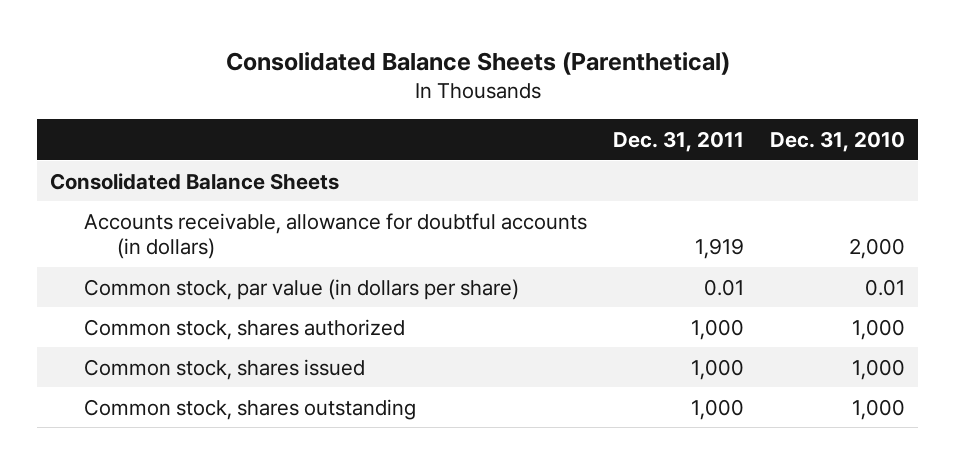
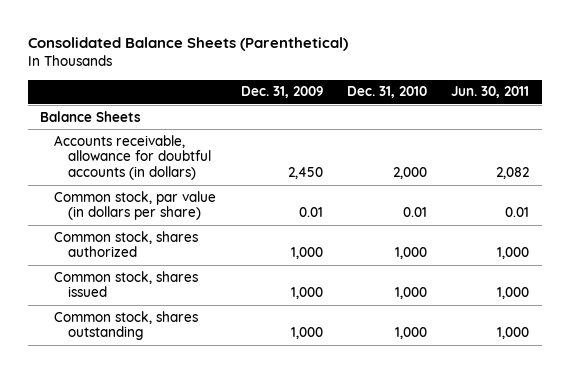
- | Dec. 31, 2011 | Dec. 31, 2010
+ | Dec. 31, 2009 | Dec. 31, 2010 | Jun. 30, 2011
- Consolidated Balance Sheets
+ Balance Sheets

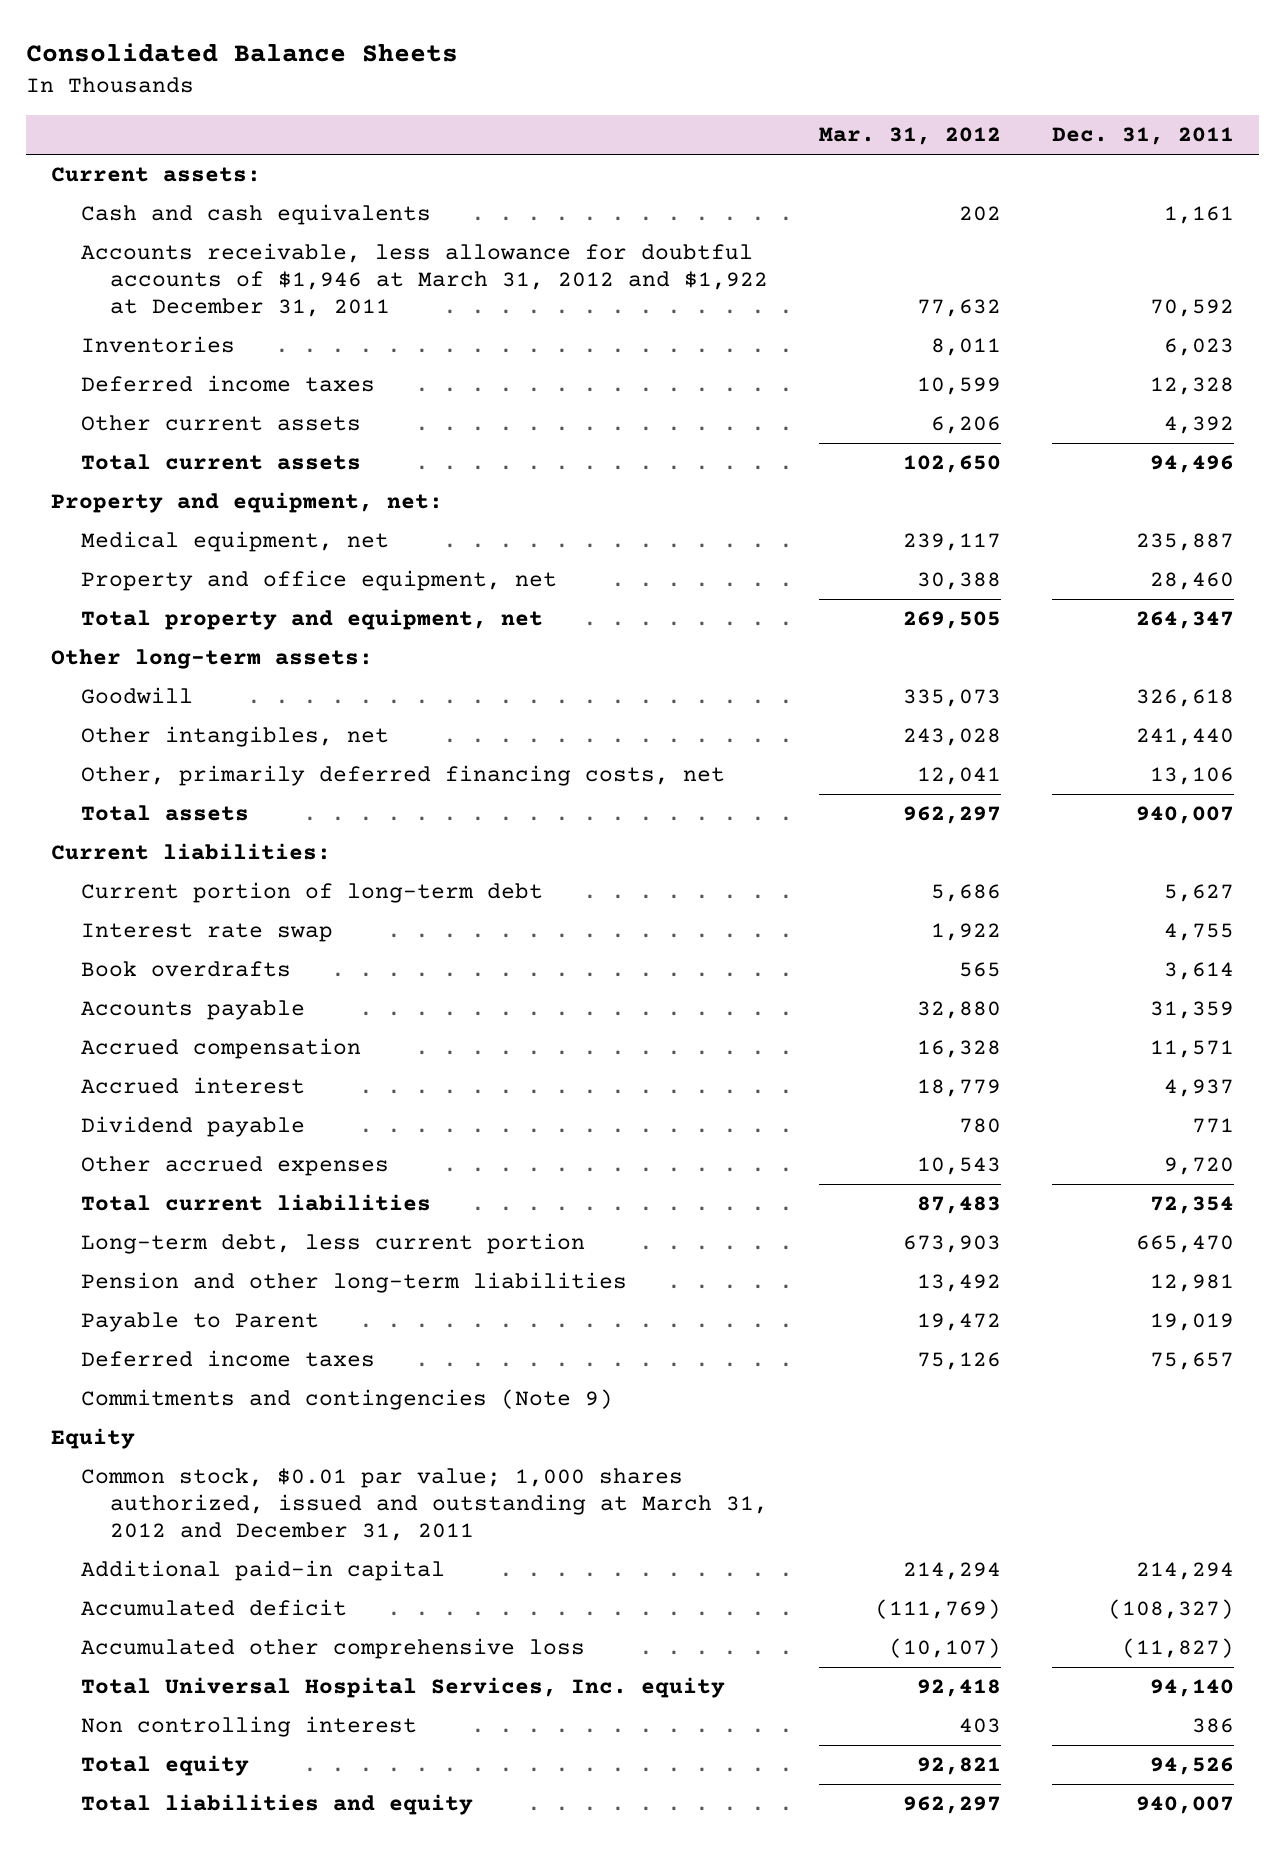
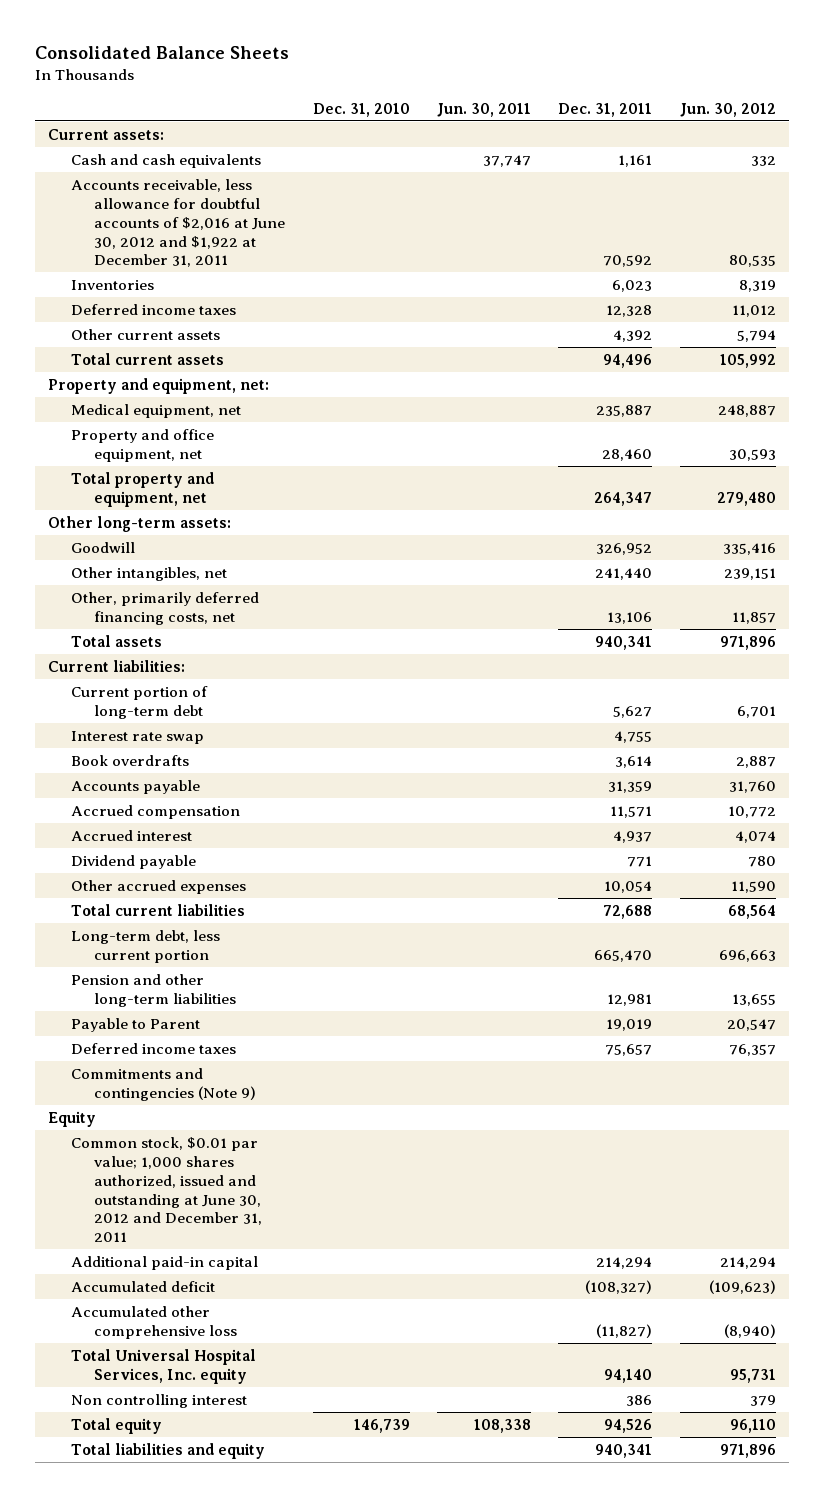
- | Mar. 31, 2012 | Dec. 31, 2011
+ | Dec. 31, 2010 | Jun. 30, 2011 | Dec. 31, 2011 | Jun. 30, 2012
- Accounts receivable, less allowance for doubtful accounts of $1,946 at March 31, 2012 and $1,922 at December 31, 2011 | 77,632 | 70,592
+ Accounts receivable, less allowance for doubtful accounts of $2,016 at June 30, 2012 and $1,922 at December 31, 2011 | | | 70,592 | 80,535
- Goodwill | 335,073 | 326,618
+ Goodwill | | | 326,952 | 335,416
- Total assets | 962,297 | 940,007
+ Total assets | | | 940,341 | 971,896
- Other accrued expenses | 10,543 | 9,720
- Total current liabilities | 87,483 | 72,354
+ Other accrued expenses | | | 10,054 | 11,590
+ Total current liabilities | | | 72,688 | 68,564
- Common stock, $0.01 par value; 1,000 shares authorized, issued and outstanding at March 31, 2012 and December 31, 2011
+ Common stock, $0.01 par value; 1,000 shares authorized, issued and outstanding at June 30, 2012 and December 31, 2011
- Total liabilities and equity | 962,297 | 940,007
+ Total liabilities and equity | | | 940,341 | 971,896

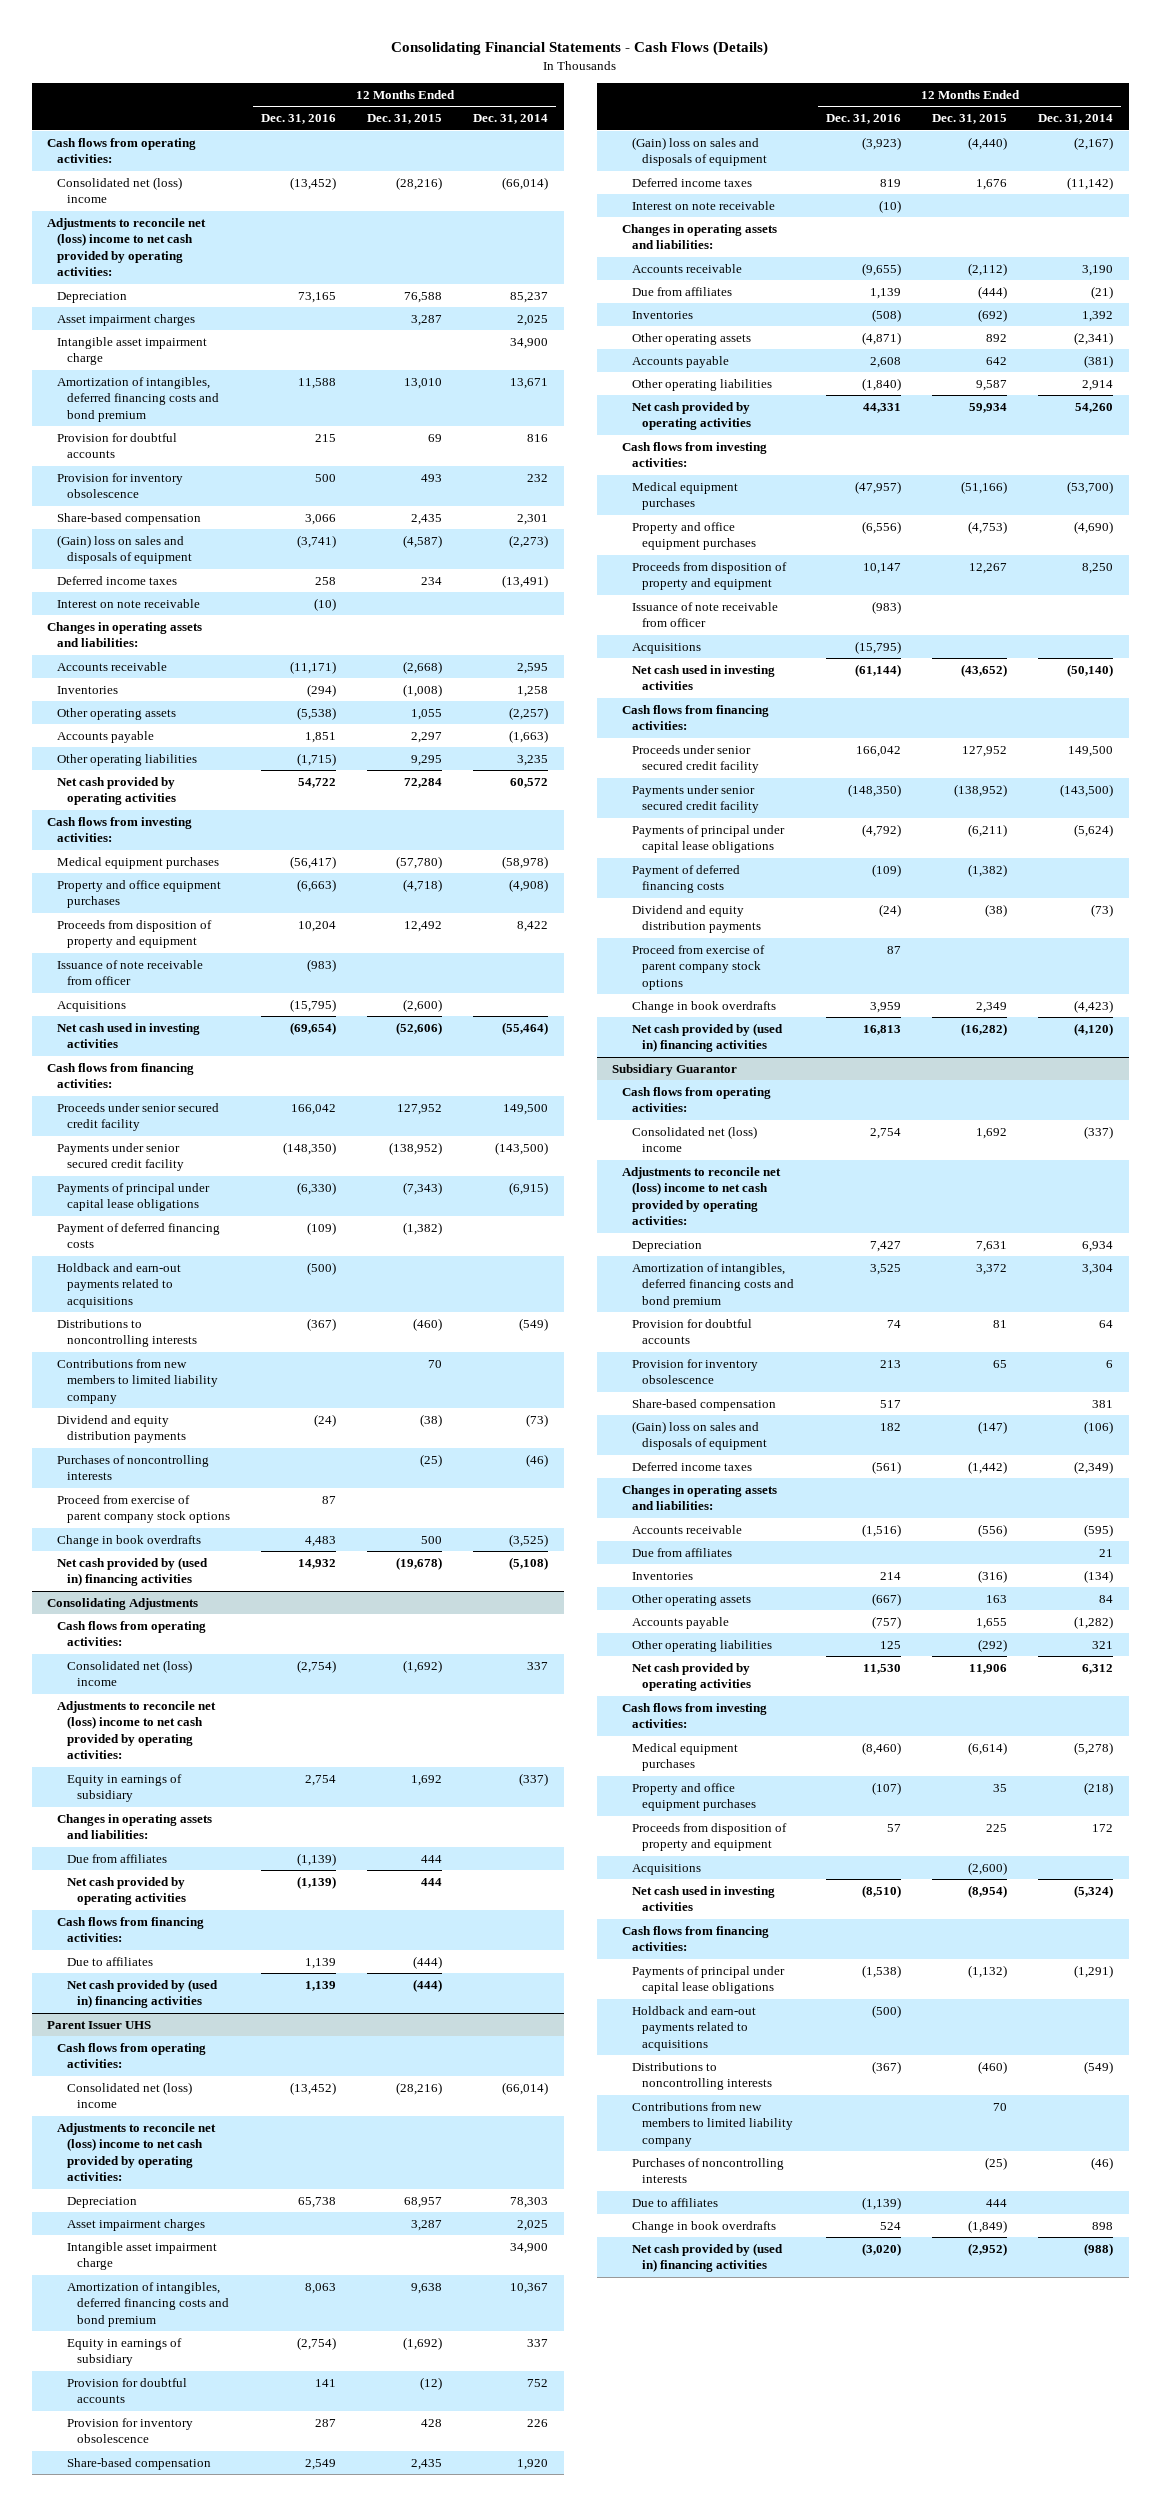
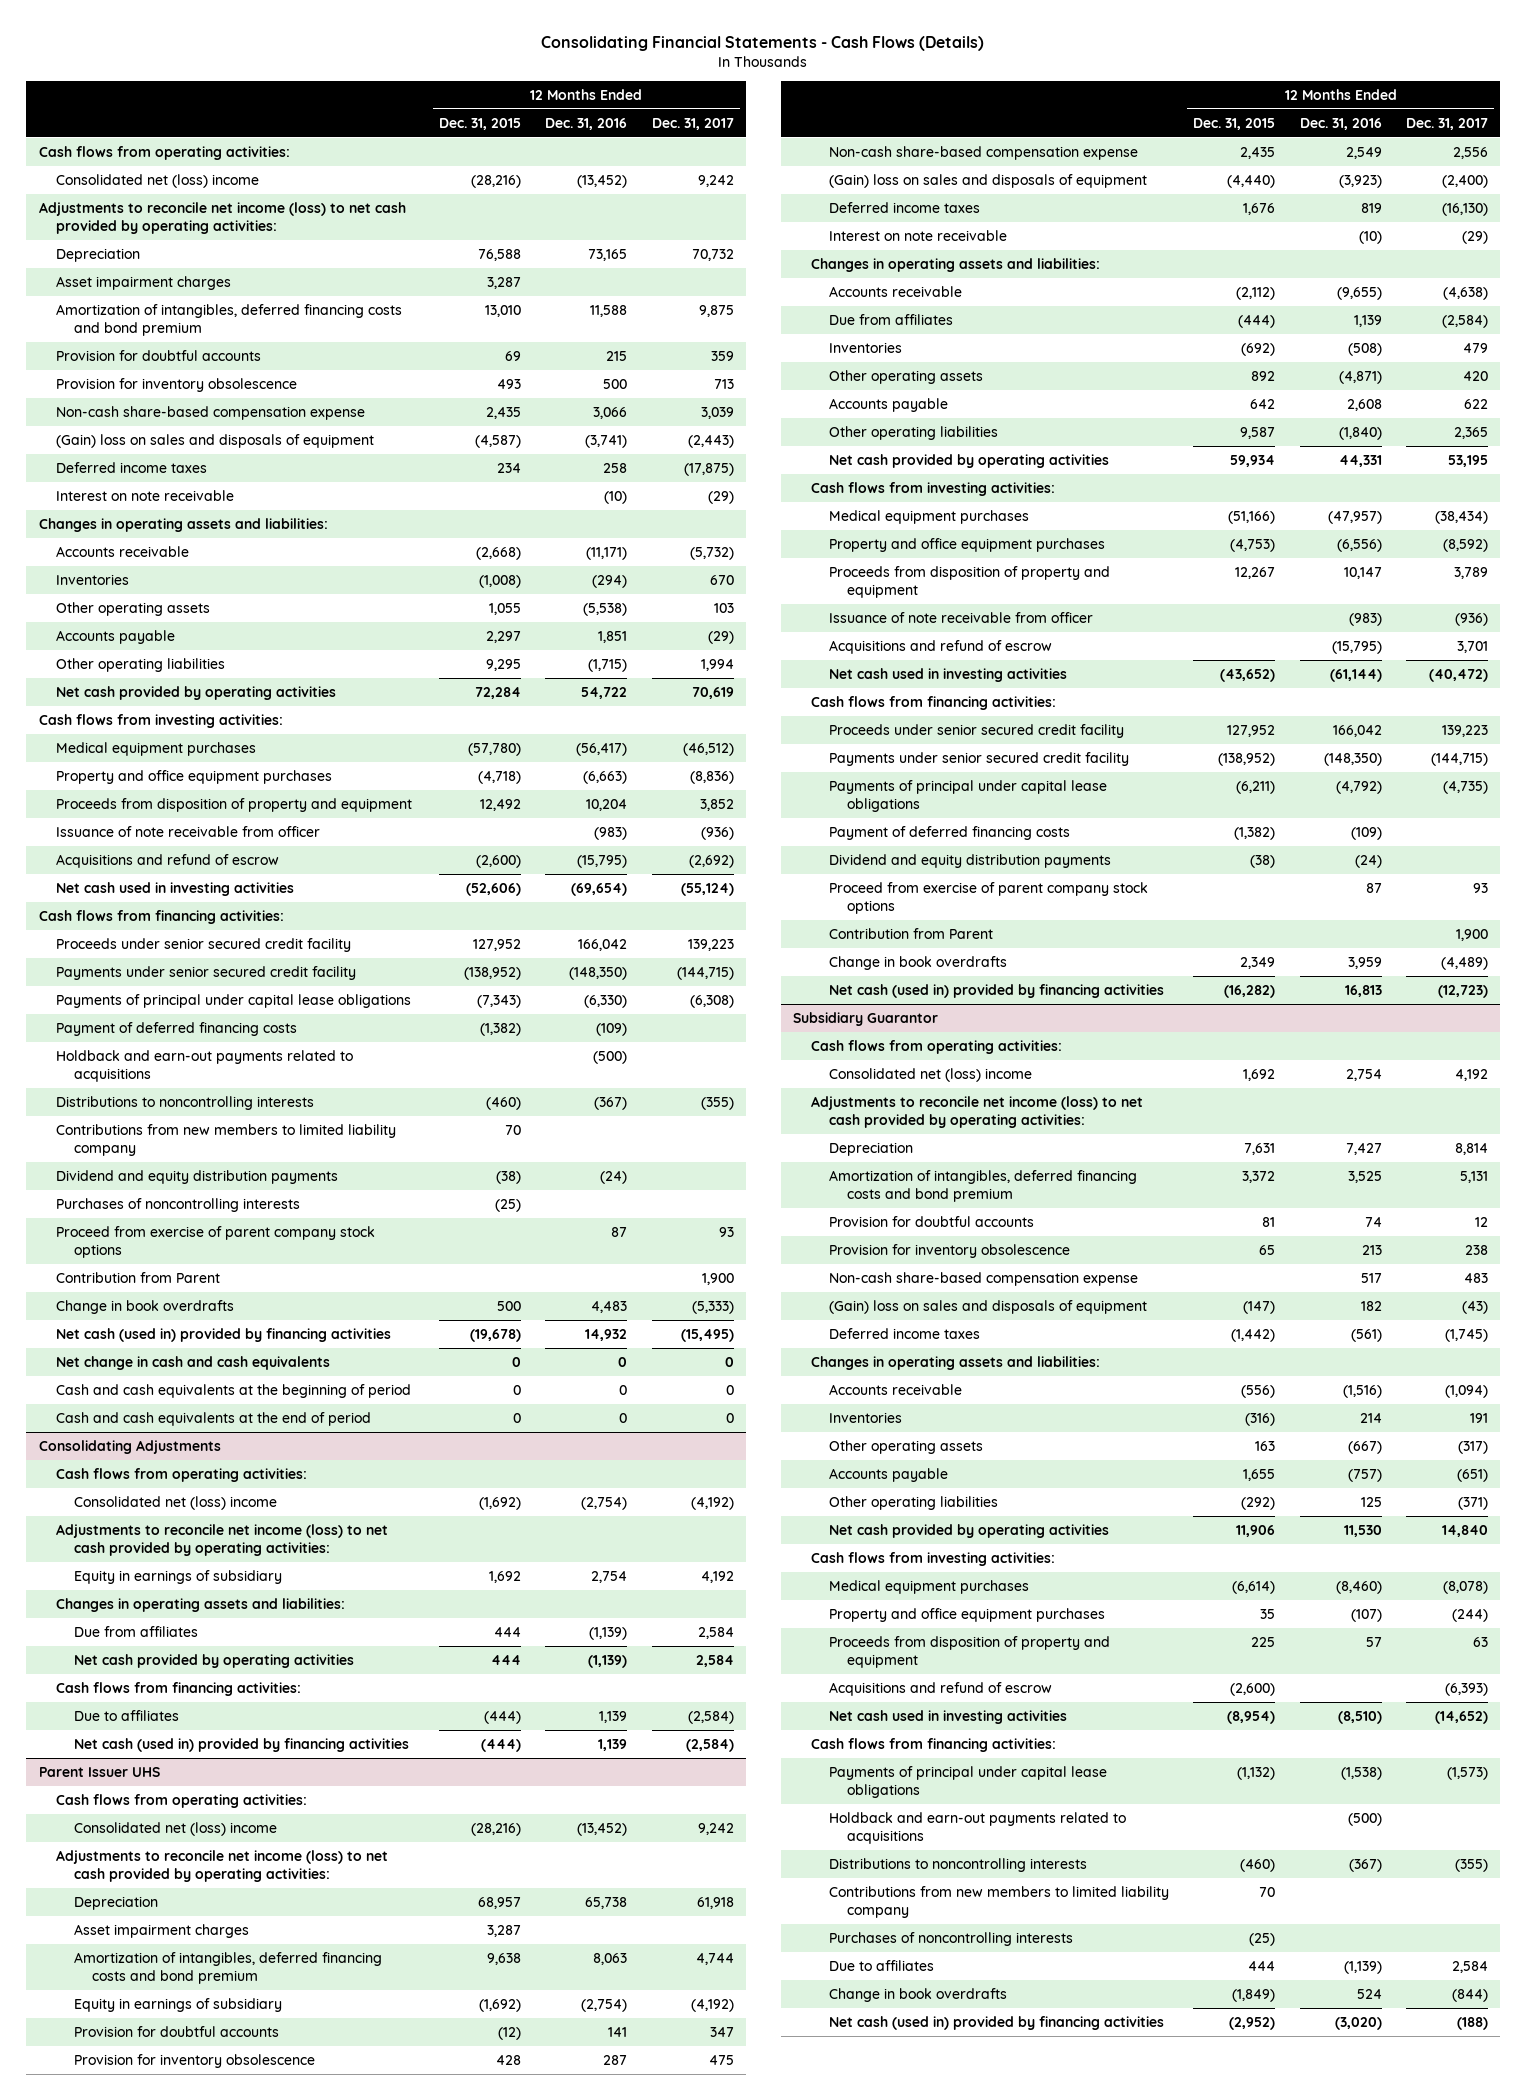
- | 12 Months Ended Dec. 31, 2016 | 12 Months Ended Dec. 31, 2015 | 12 Months Ended Dec. 31, 2014
+ | 12 Months Ended Dec. 31, 2015 | 12 Months Ended Dec. 31, 2016 | 12 Months Ended Dec. 31, 2017
- Adjustments to reconcile net (loss) income to net cash provided by operating activities:
+ Adjustments to reconcile net income (loss) to net cash provided by operating activities:
- Intangible asset impairment charge | | | 34,900
- Share-based compensation | 3,066 | 2,435 | 2,301
+ Non-cash share-based compensation expense | 2,435 | 3,066 | 3,039
- Acquisitions | (15,795) | (2,600) |
+ Acquisitions and refund of escrow | (2,600) | (15,795) | (2,692)
+ Contribution from Parent | | | 1,900
- Net cash provided by (used in) financing activities | 14,932 | (19,678) | (5,108)
+ Net cash (used in) provided by financing activities | (19,678) | 14,932 | (15,495)
+ Net change in cash and cash equivalents | 0 | 0 | 0
+ Cash and cash equivalents at the beginning of period | 0 | 0 | 0
+ Cash and cash equivalents at the end of period | 0 | 0 | 0
@ Consolidating Adjustments
- Adjustments to reconcile net (loss) income to net cash provided by operating activities:
+ Adjustments to reconcile net income (loss) to net cash provided by operating activities:
- Net cash provided by (used in) financing activities | 1,139 | (444) |
+ Net cash (used in) provided by financing activities | (444) | 1,139 | (2,584)
@ Parent Issuer UHS
- Adjustments to reconcile net (loss) income to net cash provided by operating activities:
+ Adjustments to reconcile net income (loss) to net cash provided by operating activities:
- Intangible asset impairment charge | | | 34,900
- Share-based compensation | 2,549 | 2,435 | 1,920
+ Non-cash share-based compensation expense | 2,435 | 2,549 | 2,556
- Acquisitions | (15,795) | |
+ Acquisitions and refund of escrow | | (15,795) | 3,701
+ Contribution from Parent | | | 1,900
- Net cash provided by (used in) financing activities | 16,813 | (16,282) | (4,120)
+ Net cash (used in) provided by financing activities | (16,282) | 16,813 | (12,723)
@ Subsidiary Guarantor
- Adjustments to reconcile net (loss) income to net cash provided by operating activities:
+ Adjustments to reconcile net income (loss) to net cash provided by operating activities:
- Share-based compensation | 517 | | 381
+ Non-cash share-based compensation expense | | 517 | 483
- Due from affiliates | | | 21
- Acquisitions | | (2,600) |
+ Acquisitions and refund of escrow | (2,600) | | (6,393)
- Net cash provided by (used in) financing activities | (3,020) | (2,952) | (988)
+ Net cash (used in) provided by financing activities | (2,952) | (3,020) | (188)

